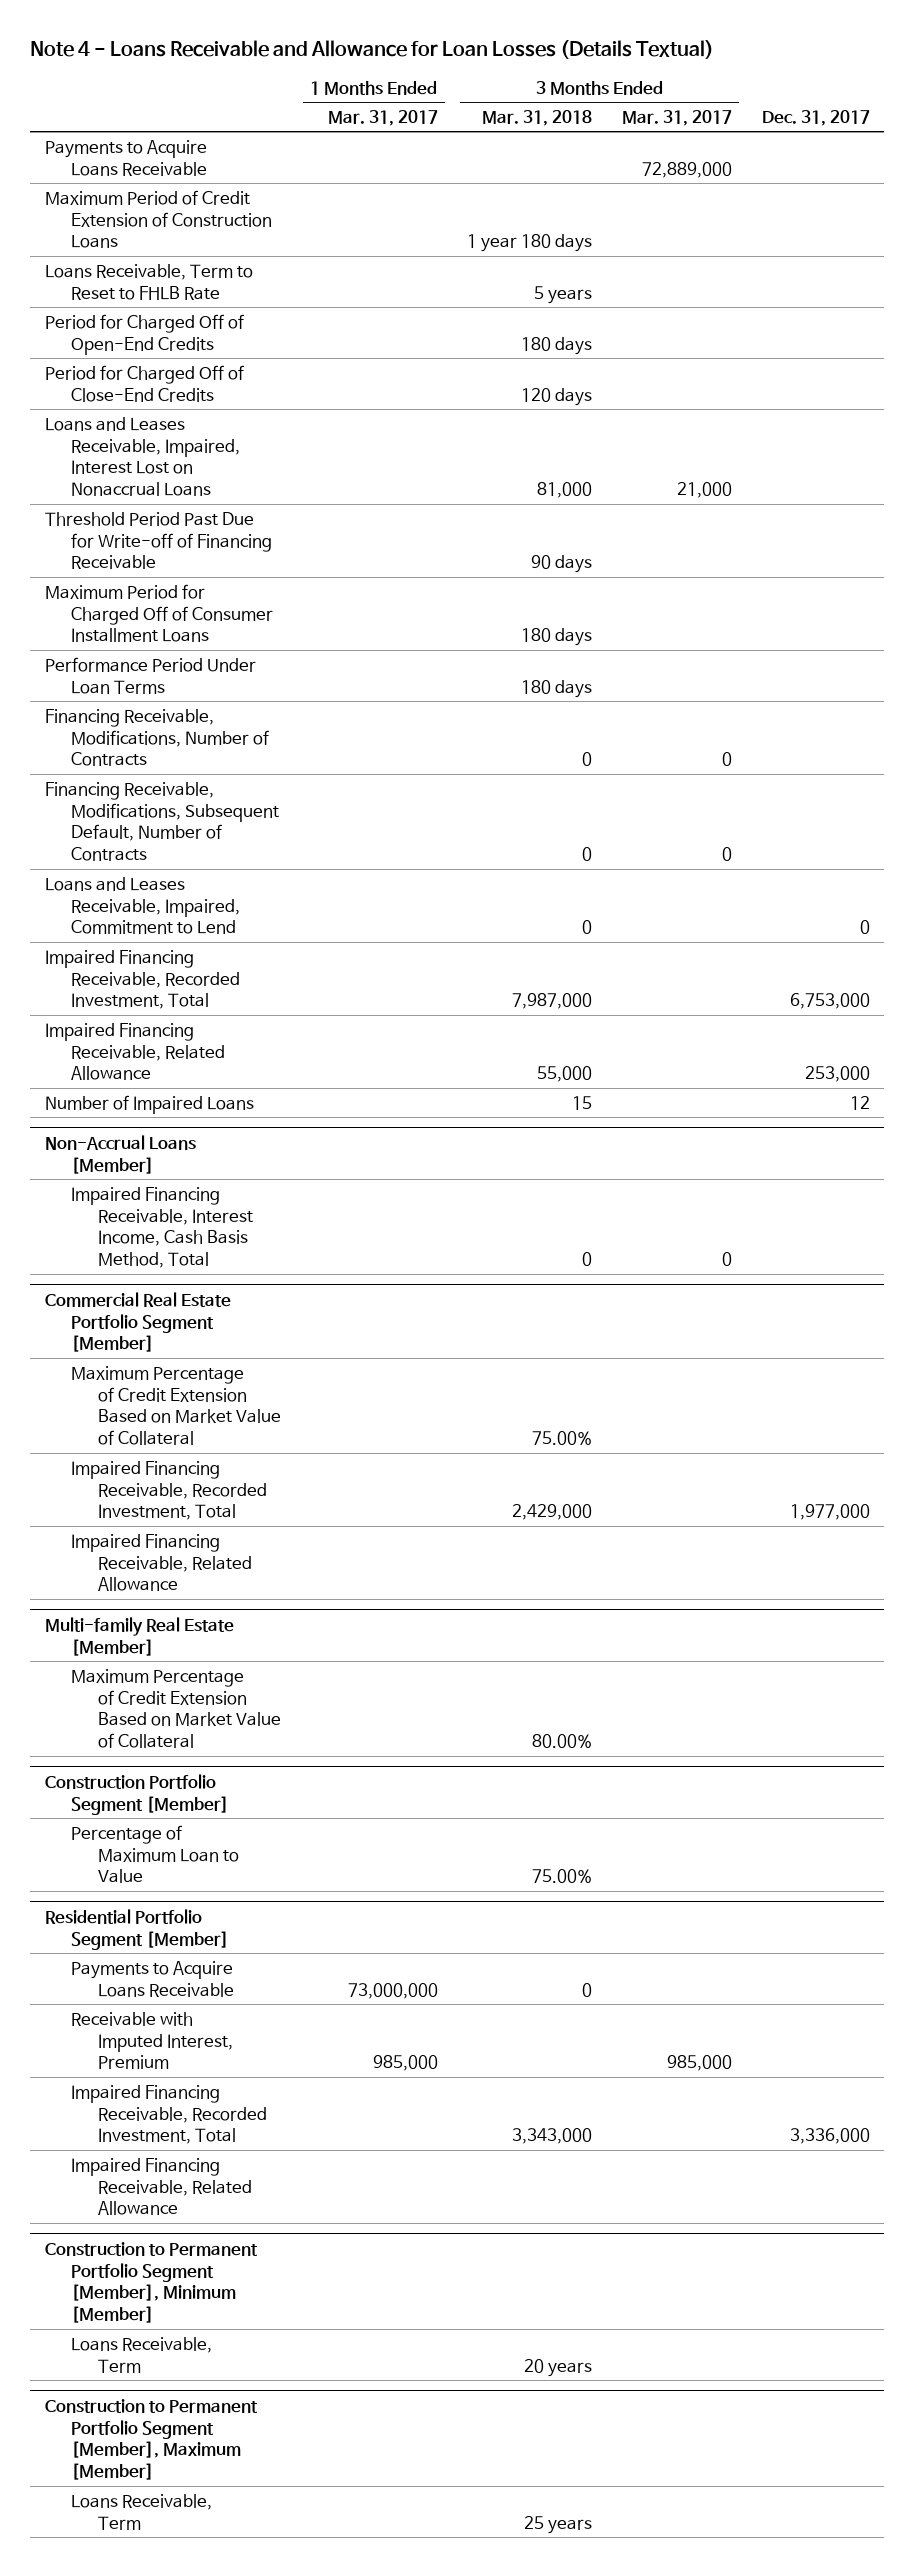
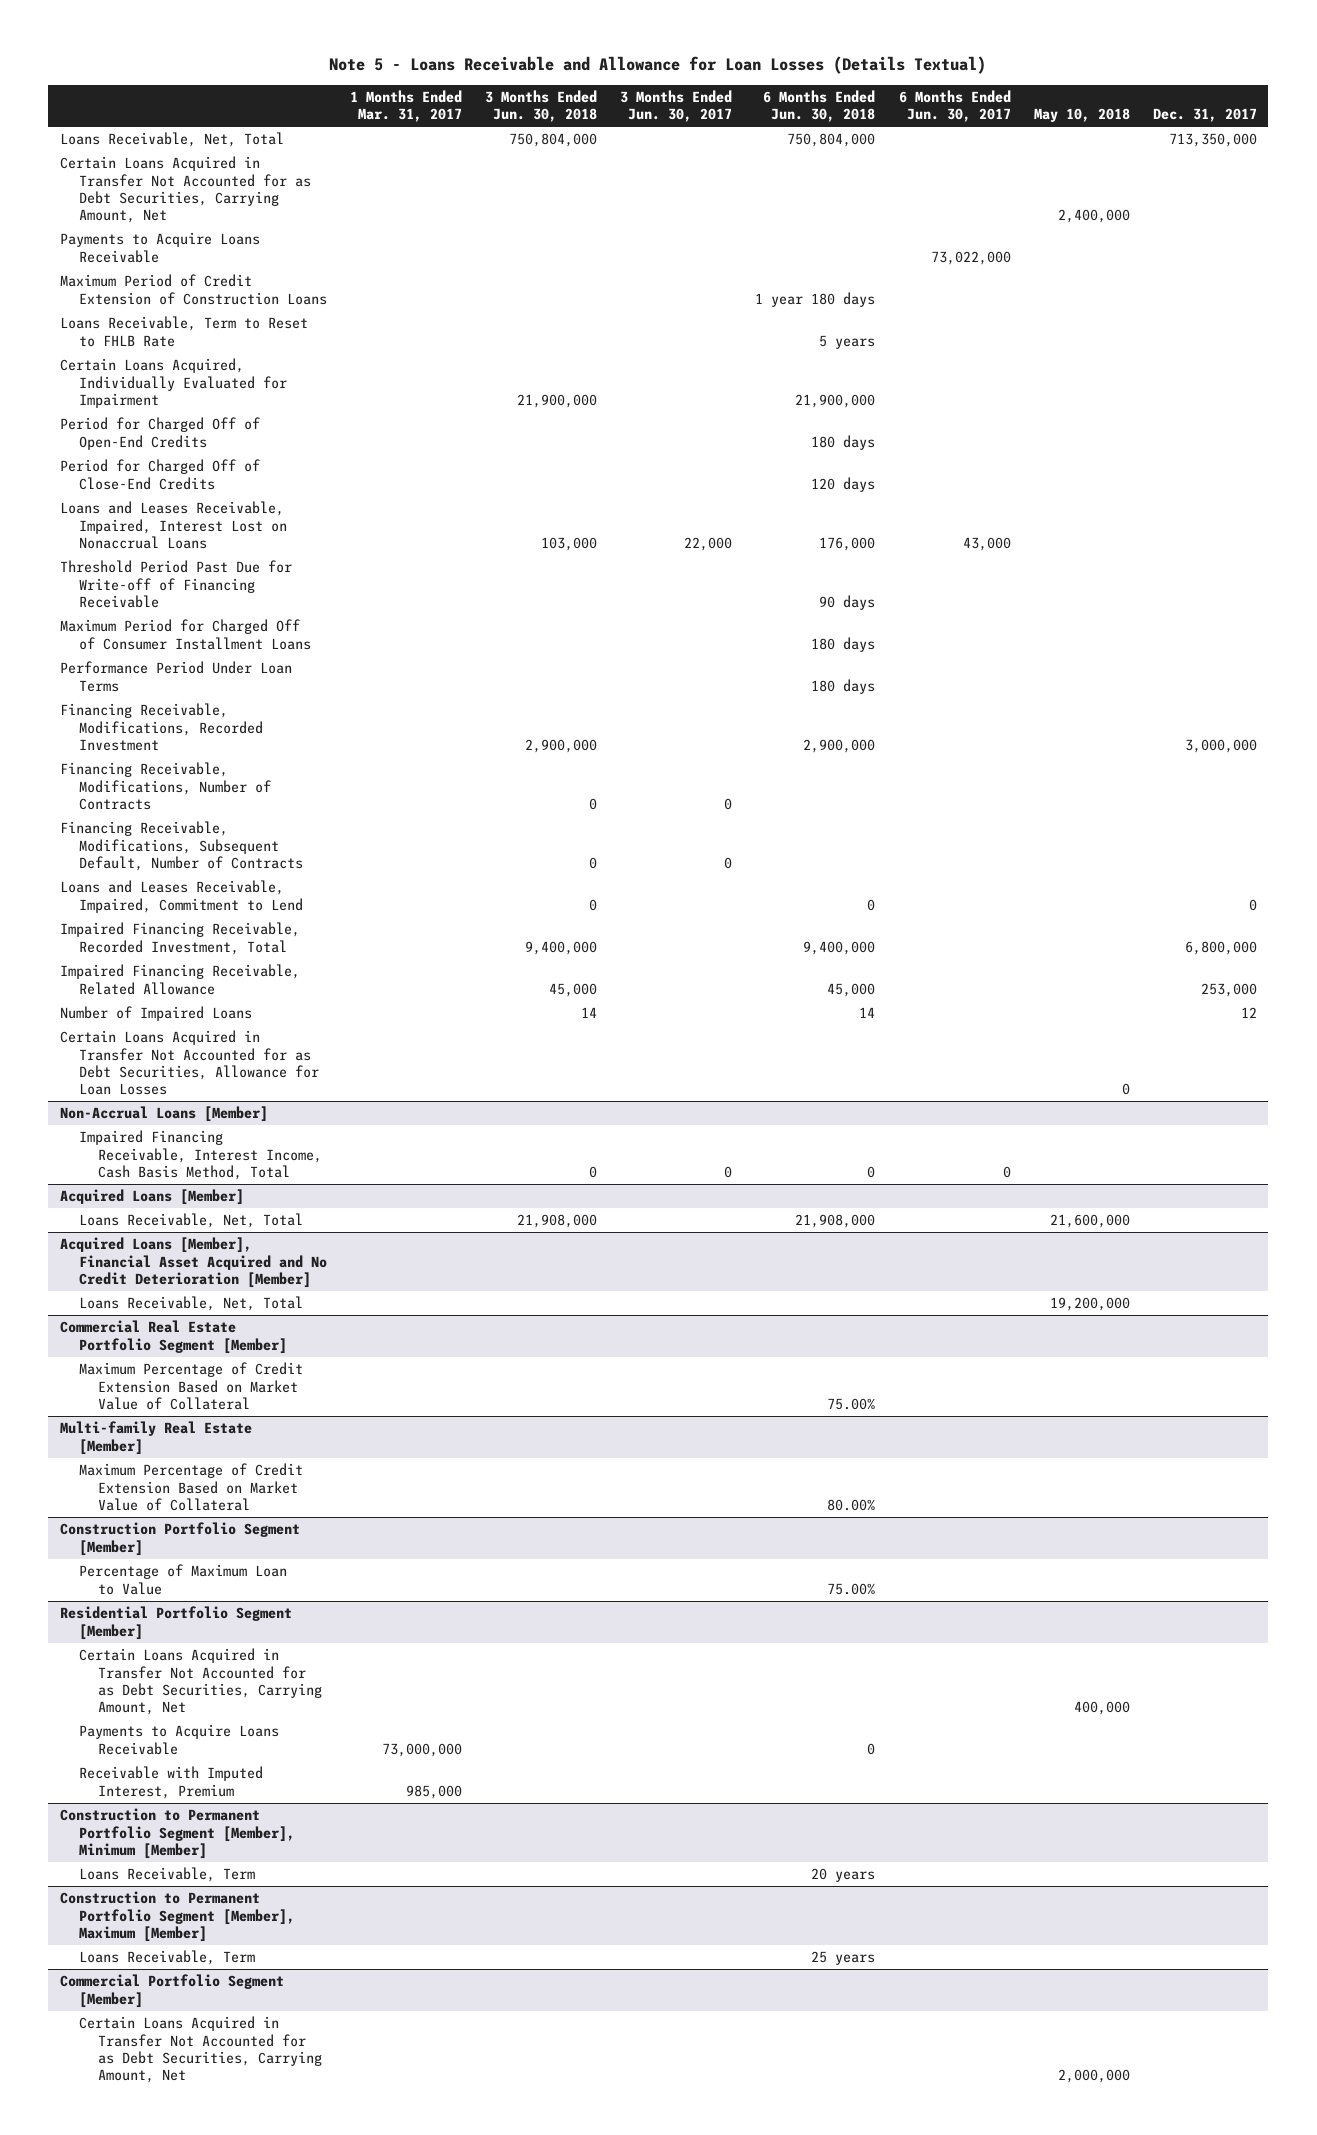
- Note 4 - Loans Receivable and Allowance for Loan Losses (Details Textual)
+ Note 5 - Loans Receivable and Allowance for Loan Losses (Details Textual)
- | 1 Months Ended Mar. 31, 2017 | 3 Months Ended Mar. 31, 2018 | 3 Months Ended Mar. 31, 2017 | Dec. 31, 2017
+ | 1 Months Ended Mar. 31, 2017 | 3 Months Ended Jun. 30, 2018 | 3 Months Ended Jun. 30, 2017 | 6 Months Ended Jun. 30, 2018 | 6 Months Ended Jun. 30, 2017 | May 10, 2018 | Dec. 31, 2017
+ Loans Receivable, Net, Total | | 750,804,000 | | 750,804,000 | | | 713,350,000
+ Certain Loans Acquired in Transfer Not Accounted for as Debt Securities, Carrying Amount, Net | | | | | | 2,400,000 |
+ Certain Loans Acquired, Individually Evaluated for Impairment | | 21,900,000 | | 21,900,000 | | |
+ Financing Receivable, Modifications, Recorded Investment | | 2,900,000 | | 2,900,000 | | | 3,000,000
- Impaired Financing Receivable, Recorded Investment, Total | | 7,987,000 | | 6,753,000
+ Impaired Financing Receivable, Recorded Investment, Total | | 9,400,000 | | 9,400,000 | | | 6,800,000
+ Certain Loans Acquired in Transfer Not Accounted for as Debt Securities, Allowance for Loan Losses | | | | | | 0 |
+ Acquired Loans [Member]
+ Loans Receivable, Net, Total | | 21,908,000 | | 21,908,000 | | 21,600,000 |
+ Acquired Loans [Member], Financial Asset Acquired and No Credit Deterioration [Member]
+ Loans Receivable, Net, Total | | | | | | 19,200,000 |
@ Commercial Real Estate Portfolio Segment [Member]
- Impaired Financing Receivable, Recorded Investment, Total | | 2,429,000 | | 1,977,000
- Impaired Financing Receivable, Related Allowance
@ Residential Portfolio Segment [Member]
+ Certain Loans Acquired in Transfer Not Accounted for as Debt Securities, Carrying Amount, Net | | | | | | 400,000 |
- Impaired Financing Receivable, Recorded Investment, Total | | 3,343,000 | | 3,336,000
- Impaired Financing Receivable, Related Allowance
+ Commercial Portfolio Segment [Member]
+ Certain Loans Acquired in Transfer Not Accounted for as Debt Securities, Carrying Amount, Net | | | | | | 2,000,000 |

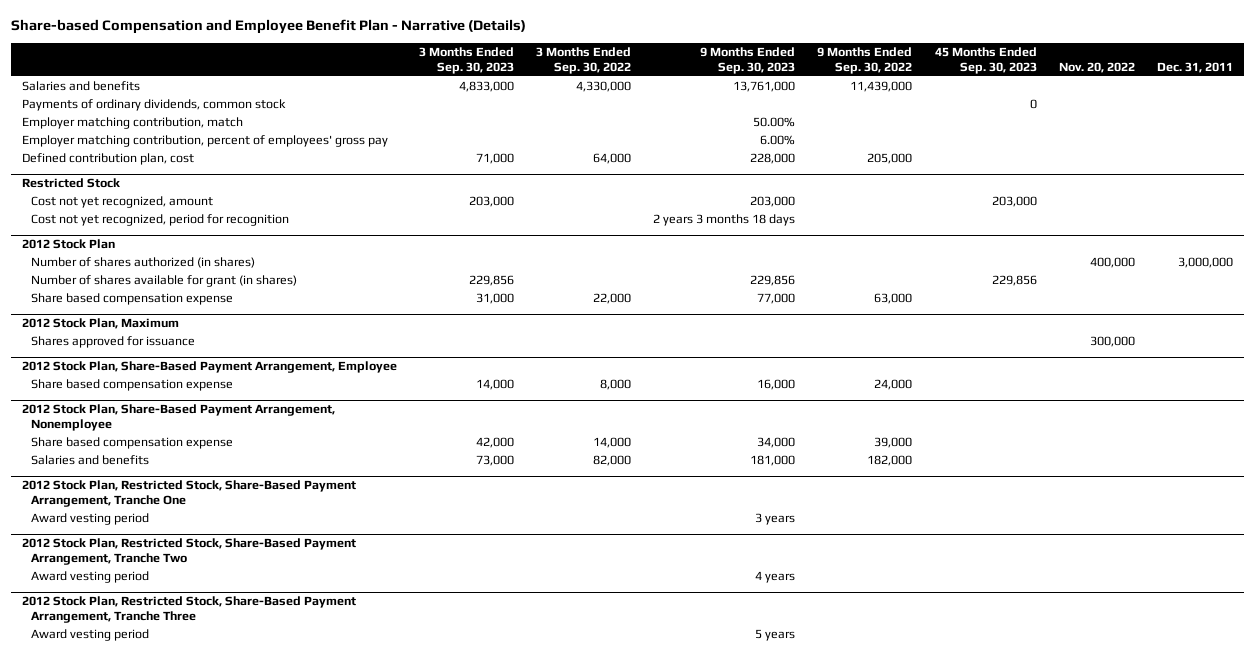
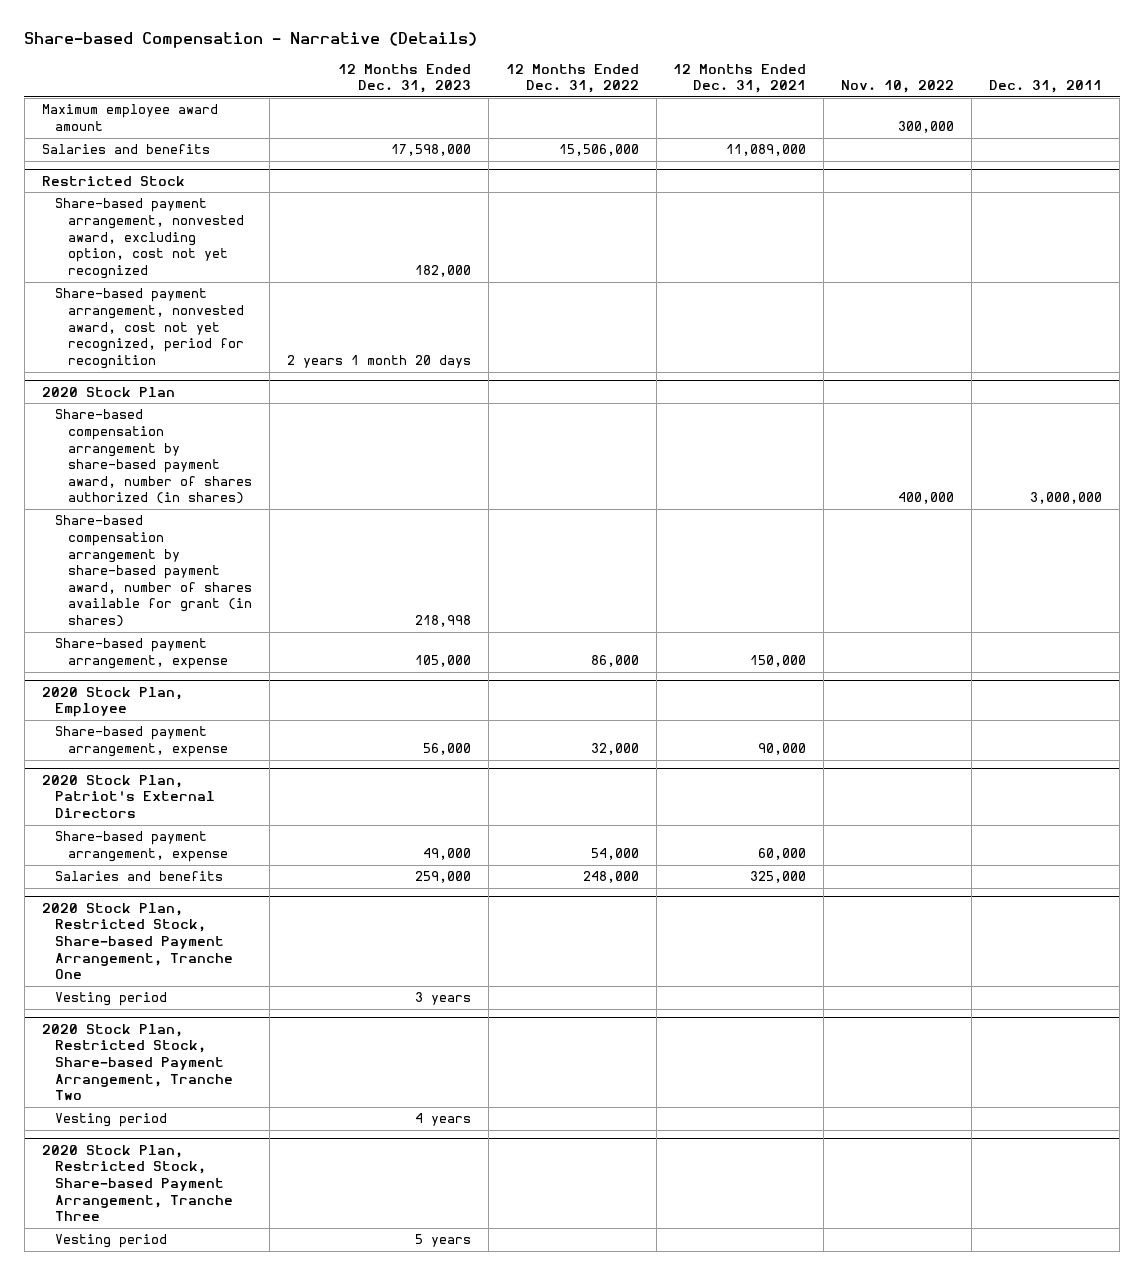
- Share-based Compensation and Employee Benefit Plan - Narrative (Details)
+ Share-based Compensation - Narrative (Details)
- | 3 Months Ended Sep. 30, 2023 | 3 Months Ended Sep. 30, 2022 | 9 Months Ended Sep. 30, 2023 | 9 Months Ended Sep. 30, 2022 | 45 Months Ended Sep. 30, 2023 | Nov. 20, 2022 | Dec. 31, 2011
+ | 12 Months Ended Dec. 31, 2023 | 12 Months Ended Dec. 31, 2022 | 12 Months Ended Dec. 31, 2021 | Nov. 10, 2022 | Dec. 31, 2011
+ Maximum employee award amount | | | | 300,000 |
- Payments of ordinary dividends, common stock | | | | | 0 | |
- Employer matching contribution, match | | | 50.00% | | | |
- Employer matching contribution, percent of employees' gross pay | | | 6.00% | | | |
- Defined contribution plan, cost | 71,000 | 64,000 | 228,000 | 205,000 | | |
@ Restricted Stock
- Cost not yet recognized, amount | 203,000 | | 203,000 | | 203,000 | |
- Cost not yet recognized, period for recognition | | | 2 years 3 months 18 days | | | |
- 2012 Stock Plan
- Number of shares authorized (in shares) | | | | | | 400,000 | 3,000,000
- Number of shares available for grant (in shares) | 229,856 | | 229,856 | | 229,856 | |
- Share based compensation expense | 31,000 | 22,000 | 77,000 | 63,000 | | |
- 2012 Stock Plan, Maximum
- Shares approved for issuance | | | | | | 300,000 |
- 2012 Stock Plan, Share-Based Payment Arrangement, Employee
- Share based compensation expense | 14,000 | 8,000 | 16,000 | 24,000 | | |
- 2012 Stock Plan, Share-Based Payment Arrangement, Nonemployee
- Share based compensation expense | 42,000 | 14,000 | 34,000 | 39,000 | | |
- Salaries and benefits | 73,000 | 82,000 | 181,000 | 182,000 | | |
- 2012 Stock Plan, Restricted Stock, Share-Based Payment Arrangement, Tranche One
- Award vesting period | | | 3 years | | | |
- 2012 Stock Plan, Restricted Stock, Share-Based Payment Arrangement, Tranche Two
- Award vesting period | | | 4 years | | | |
- 2012 Stock Plan, Restricted Stock, Share-Based Payment Arrangement, Tranche Three
- Award vesting period | | | 5 years | | | |
@ Restricted Stock
+ Share-based payment arrangement, nonvested award, excluding option, cost not yet recognized | 182,000 | | | |
+ Share-based payment arrangement, nonvested award, cost not yet recognized, period for recognition | 2 years 1 month 20 days | | | |
+ 2020 Stock Plan
+ Share-based compensation arrangement by share-based payment award, number of shares authorized (in shares) | | | | 400,000 | 3,000,000
+ Share-based compensation arrangement by share-based payment award, number of shares available for grant (in shares) | 218,998 | | | |
+ Share-based payment arrangement, expense | 105,000 | 86,000 | 150,000 | |
+ 2020 Stock Plan, Employee
+ Share-based payment arrangement, expense | 56,000 | 32,000 | 90,000 | |
+ 2020 Stock Plan, Patriot's External Directors
+ Share-based payment arrangement, expense | 49,000 | 54,000 | 60,000 | |
+ Salaries and benefits | 259,000 | 248,000 | 325,000 | |
+ 2020 Stock Plan, Restricted Stock, Share-based Payment Arrangement, Tranche One
+ Vesting period | 3 years | | | |
+ 2020 Stock Plan, Restricted Stock, Share-based Payment Arrangement, Tranche Two
+ Vesting period | 4 years | | | |
+ 2020 Stock Plan, Restricted Stock, Share-based Payment Arrangement, Tranche Three
+ Vesting period | 5 years | | | |

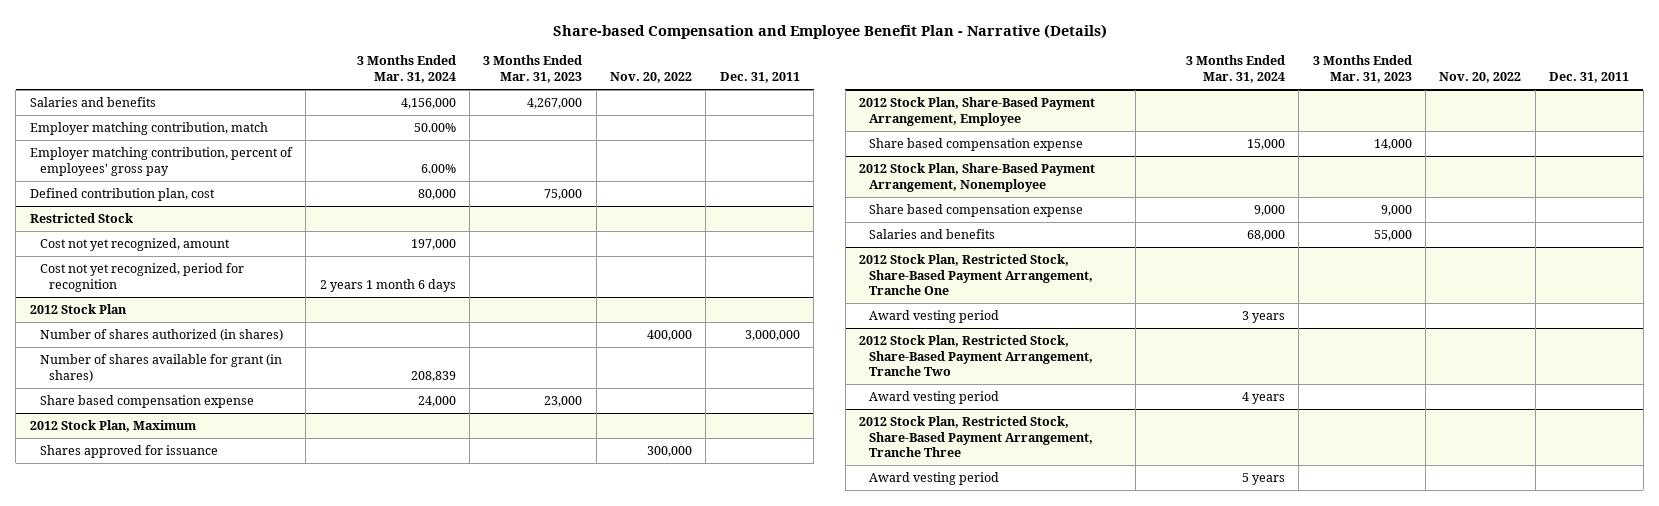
- Share-based Compensation - Narrative (Details)
+ Share-based Compensation and Employee Benefit Plan - Narrative (Details)
- | 12 Months Ended Dec. 31, 2023 | 12 Months Ended Dec. 31, 2022 | 12 Months Ended Dec. 31, 2021 | Nov. 10, 2022 | Dec. 31, 2011
+ | 3 Months Ended Mar. 31, 2024 | 3 Months Ended Mar. 31, 2023 | Nov. 20, 2022 | Dec. 31, 2011
- Maximum employee award amount | | | | 300,000 |
+ Employer matching contribution, match | 50.00% | | |
+ Employer matching contribution, percent of employees' gross pay | 6.00% | | |
+ Defined contribution plan, cost | 80,000 | 75,000 | |
@ Restricted Stock
- Share-based payment arrangement, nonvested award, excluding option, cost not yet recognized | 182,000 | | | |
- Share-based payment arrangement, nonvested award, cost not yet recognized, period for recognition | 2 years 1 month 20 days | | | |
- 2020 Stock Plan
- Share-based compensation arrangement by share-based payment award, number of shares authorized (in shares) | | | | 400,000 | 3,000,000
- Share-based compensation arrangement by share-based payment award, number of shares available for grant (in shares) | 218,998 | | | |
- Share-based payment arrangement, expense | 105,000 | 86,000 | 150,000 | |
- 2020 Stock Plan, Employee
- Share-based payment arrangement, expense | 56,000 | 32,000 | 90,000 | |
- 2020 Stock Plan, Patriot's External Directors
- Share-based payment arrangement, expense | 49,000 | 54,000 | 60,000 | |
- Salaries and benefits | 259,000 | 248,000 | 325,000 | |
- 2020 Stock Plan, Restricted Stock, Share-based Payment Arrangement, Tranche One
- Vesting period | 3 years | | | |
- 2020 Stock Plan, Restricted Stock, Share-based Payment Arrangement, Tranche Two
- Vesting period | 4 years | | | |
- 2020 Stock Plan, Restricted Stock, Share-based Payment Arrangement, Tranche Three
- Vesting period | 5 years | | | |
@ Restricted Stock
+ Cost not yet recognized, amount | 197,000 | | |
+ Cost not yet recognized, period for recognition | 2 years 1 month 6 days | | |
+ 2012 Stock Plan
+ Number of shares authorized (in shares) | | | 400,000 | 3,000,000
+ Number of shares available for grant (in shares) | 208,839 | | |
+ Share based compensation expense | 24,000 | 23,000 | |
+ 2012 Stock Plan, Maximum
+ Shares approved for issuance | | | 300,000 |
+ 2012 Stock Plan, Share-Based Payment Arrangement, Employee
+ Share based compensation expense | 15,000 | 14,000 | |
+ 2012 Stock Plan, Share-Based Payment Arrangement, Nonemployee
+ Share based compensation expense | 9,000 | 9,000 | |
+ Salaries and benefits | 68,000 | 55,000 | |
+ 2012 Stock Plan, Restricted Stock, Share-Based Payment Arrangement, Tranche One
+ Award vesting period | 3 years | | |
+ 2012 Stock Plan, Restricted Stock, Share-Based Payment Arrangement, Tranche Two
+ Award vesting period | 4 years | | |
+ 2012 Stock Plan, Restricted Stock, Share-Based Payment Arrangement, Tranche Three
+ Award vesting period | 5 years | | |

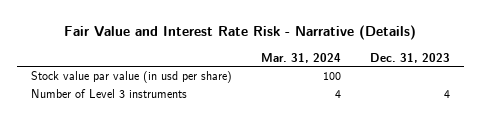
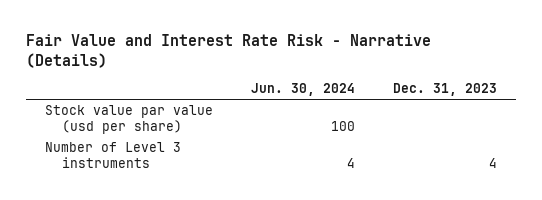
- | Mar. 31, 2024 | Dec. 31, 2023
+ | Jun. 30, 2024 | Dec. 31, 2023
- Stock value par value (in usd per share) | 100 |
+ Stock value par value (usd per share) | 100 |

